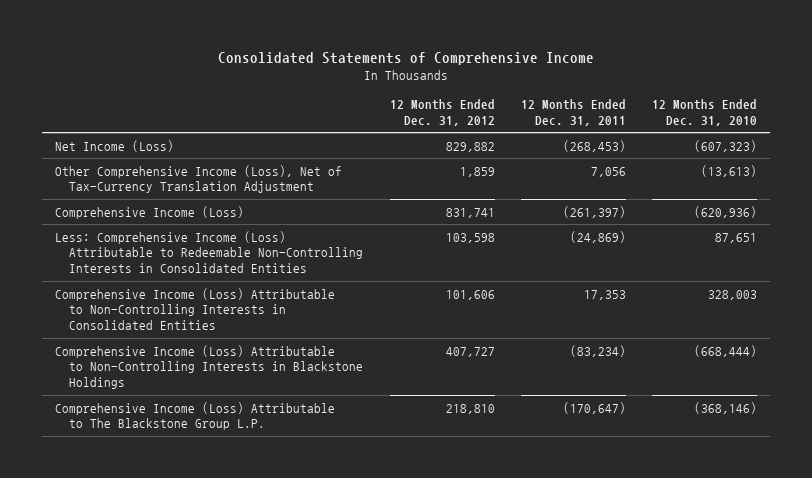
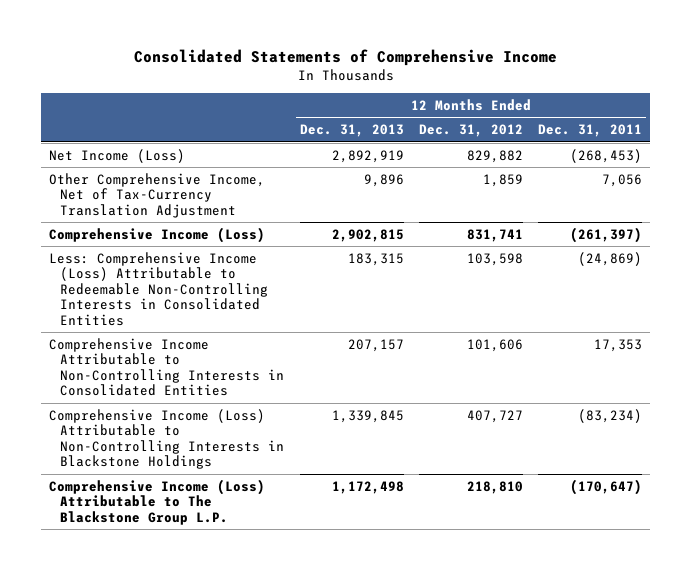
- | 12 Months Ended Dec. 31, 2012 | 12 Months Ended Dec. 31, 2011 | 12 Months Ended Dec. 31, 2010
+ | 12 Months Ended Dec. 31, 2013 | 12 Months Ended Dec. 31, 2012 | 12 Months Ended Dec. 31, 2011
- Other Comprehensive Income (Loss), Net of Tax-Currency Translation Adjustment | 1,859 | 7,056 | (13,613)
+ Other Comprehensive Income, Net of Tax-Currency Translation Adjustment | 9,896 | 1,859 | 7,056
- Comprehensive Income (Loss) Attributable to Non-Controlling Interests in Consolidated Entities | 101,606 | 17,353 | 328,003
+ Comprehensive Income Attributable to Non-Controlling Interests in Consolidated Entities | 207,157 | 101,606 | 17,353

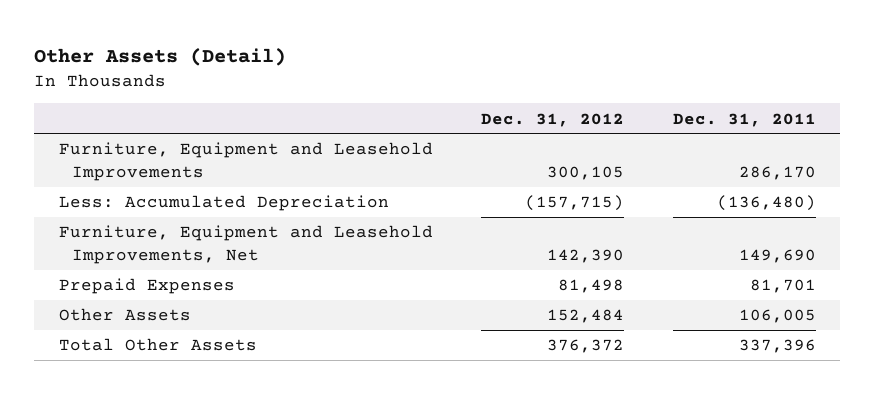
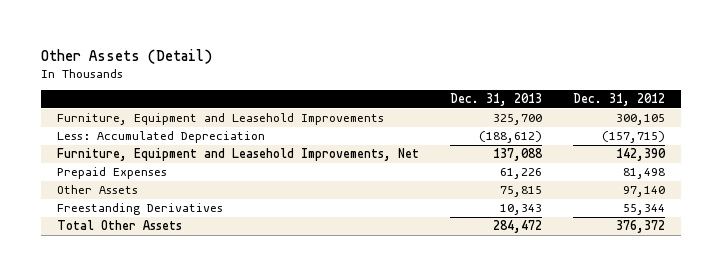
- | Dec. 31, 2012 | Dec. 31, 2011
+ | Dec. 31, 2013 | Dec. 31, 2012
- Other Assets | 152,484 | 106,005
+ Other Assets | 75,815 | 97,140
+ Freestanding Derivatives | 10,343 | 55,344

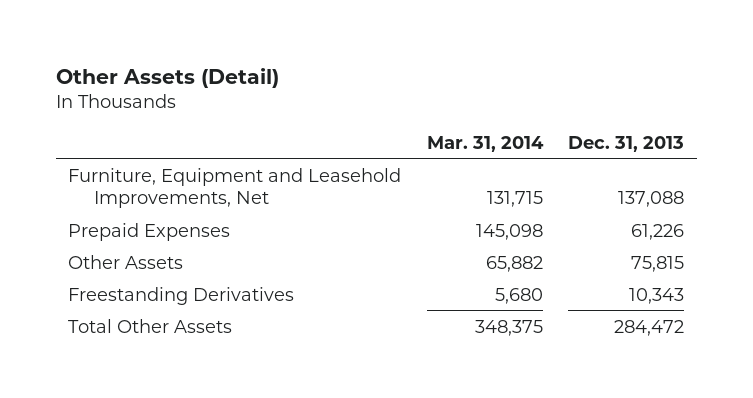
- | Dec. 31, 2013 | Dec. 31, 2012
+ | Mar. 31, 2014 | Dec. 31, 2013
- Furniture, Equipment and Leasehold Improvements | 325,700 | 300,105
- Less: Accumulated Depreciation | (188,612) | (157,715)

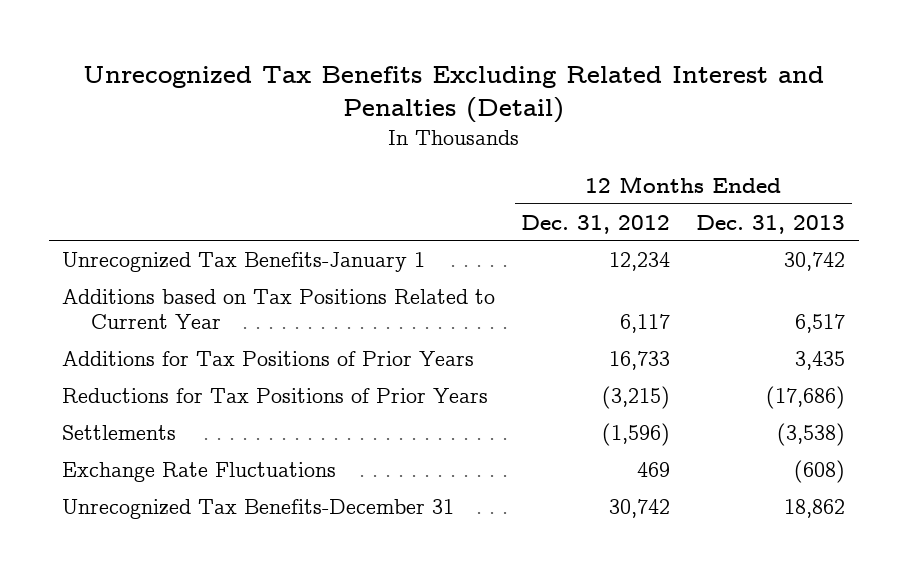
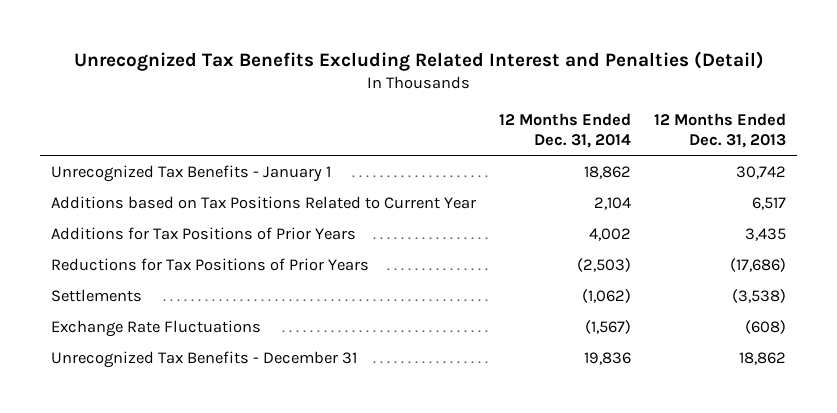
- | 12 Months Ended Dec. 31, 2012 | 12 Months Ended Dec. 31, 2013
+ | 12 Months Ended Dec. 31, 2014 | 12 Months Ended Dec. 31, 2013
- Unrecognized Tax Benefits-January 1 | 12,234 | 30,742
+ Unrecognized Tax Benefits - January 1 | 18,862 | 30,742
- Unrecognized Tax Benefits-December 31 | 30,742 | 18,862
+ Unrecognized Tax Benefits - December 31 | 19,836 | 18,862

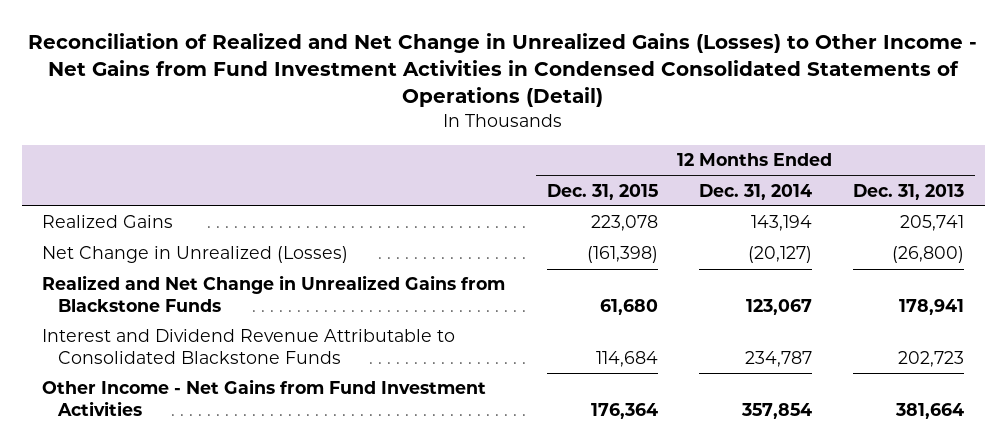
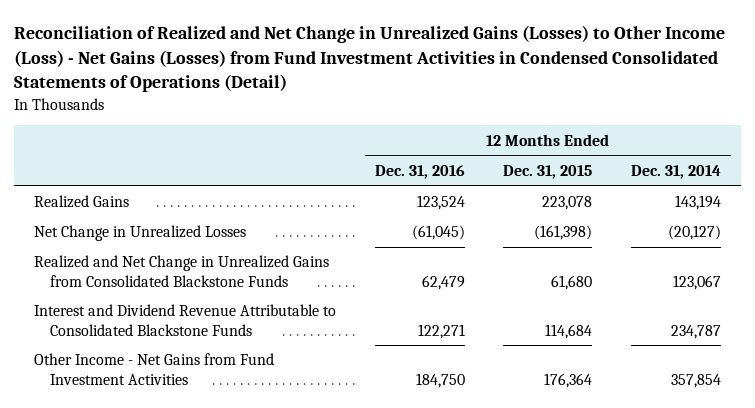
- Reconciliation of Realized and Net Change in Unrealized Gains (Losses) to Other Income - Net Gains from Fund Investment Activities in Condensed Consolidated Statements of Operations (Detail)
+ Reconciliation of Realized and Net Change in Unrealized Gains (Losses) to Other Income (Loss) - Net Gains (Losses) from Fund Investment Activities in Condensed Consolidated Statements of Operations (Detail)
- | 12 Months Ended Dec. 31, 2015 | 12 Months Ended Dec. 31, 2014 | 12 Months Ended Dec. 31, 2013
+ | 12 Months Ended Dec. 31, 2016 | 12 Months Ended Dec. 31, 2015 | 12 Months Ended Dec. 31, 2014
- Net Change in Unrealized (Losses) | (161,398) | (20,127) | (26,800)
- Realized and Net Change in Unrealized Gains from Blackstone Funds | 61,680 | 123,067 | 178,941
+ Net Change in Unrealized Losses | (61,045) | (161,398) | (20,127)
+ Realized and Net Change in Unrealized Gains from Consolidated Blackstone Funds | 62,479 | 61,680 | 123,067

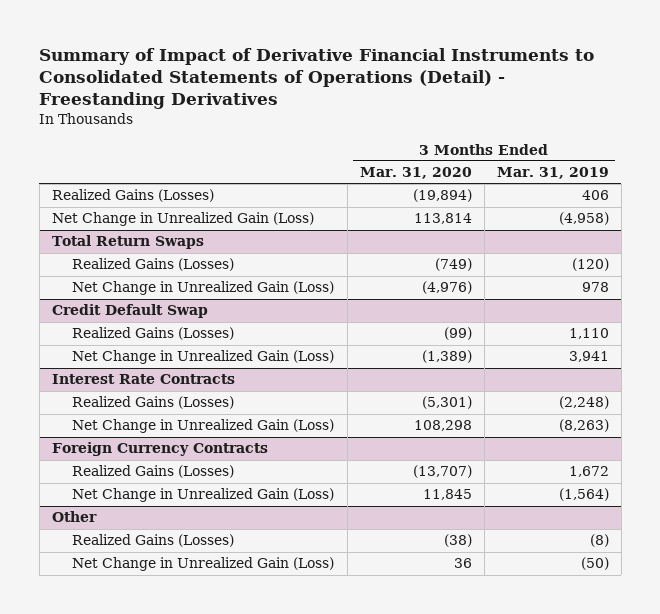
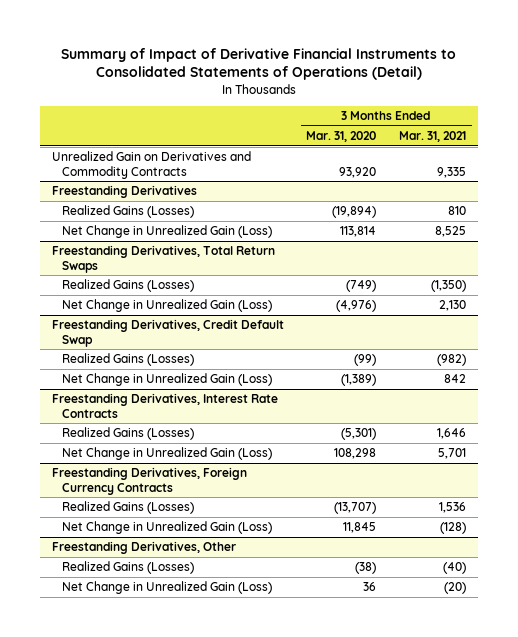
- Summary of Impact of Derivative Financial Instruments to Consolidated Statements of Operations (Detail) - Freestanding Derivatives
+ Summary of Impact of Derivative Financial Instruments to Consolidated Statements of Operations (Detail)
- | 3 Months Ended Mar. 31, 2020 | 3 Months Ended Mar. 31, 2019
+ | 3 Months Ended Mar. 31, 2020 | 3 Months Ended Mar. 31, 2021
+ Unrealized Gain on Derivatives and Commodity Contracts | 93,920 | 9,335
+ Freestanding Derivatives
- Total Return Swaps
+ Freestanding Derivatives, Total Return Swaps
- Credit Default Swap
+ Freestanding Derivatives, Credit Default Swap
- Interest Rate Contracts
+ Freestanding Derivatives, Interest Rate Contracts
- Foreign Currency Contracts
+ Freestanding Derivatives, Foreign Currency Contracts
- Other
+ Freestanding Derivatives, Other

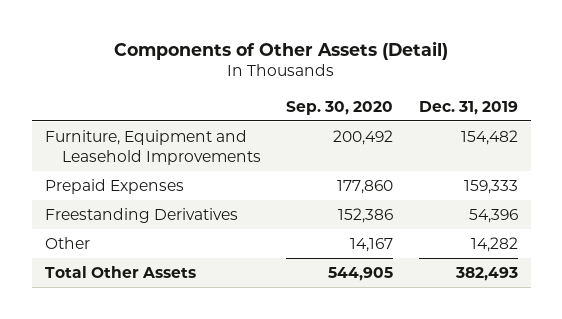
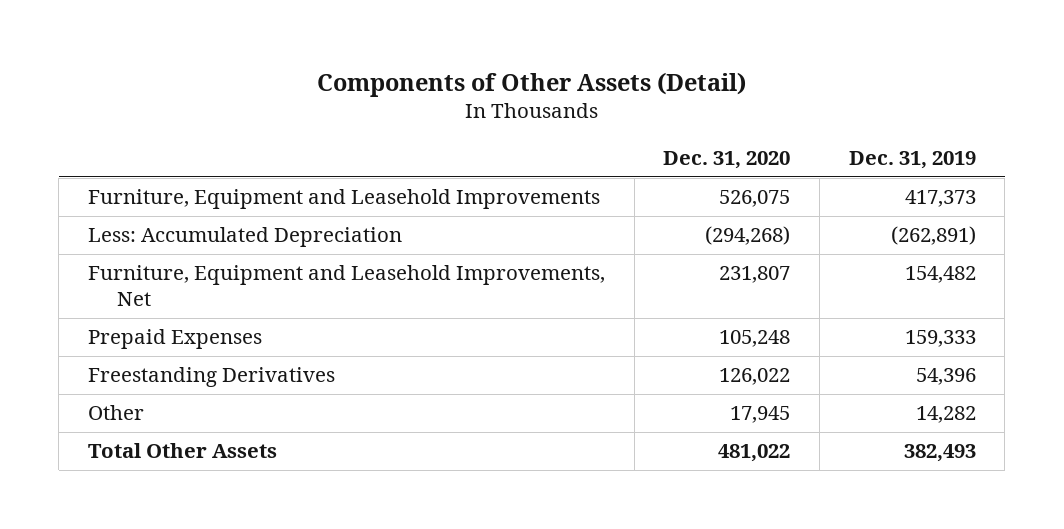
- | Sep. 30, 2020 | Dec. 31, 2019
+ | Dec. 31, 2020 | Dec. 31, 2019
- Furniture, Equipment and Leasehold Improvements | 200,492 | 154,482
+ Furniture, Equipment and Leasehold Improvements | 526,075 | 417,373
+ Less: Accumulated Depreciation | (294,268) | (262,891)
+ Furniture, Equipment and Leasehold Improvements, Net | 231,807 | 154,482

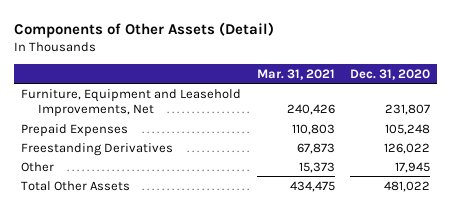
- | Dec. 31, 2020 | Dec. 31, 2019
+ | Mar. 31, 2021 | Dec. 31, 2020
- Furniture, Equipment and Leasehold Improvements | 526,075 | 417,373
- Less: Accumulated Depreciation | (294,268) | (262,891)

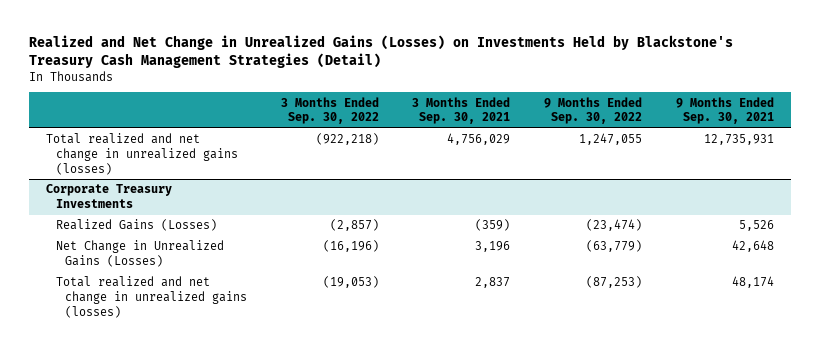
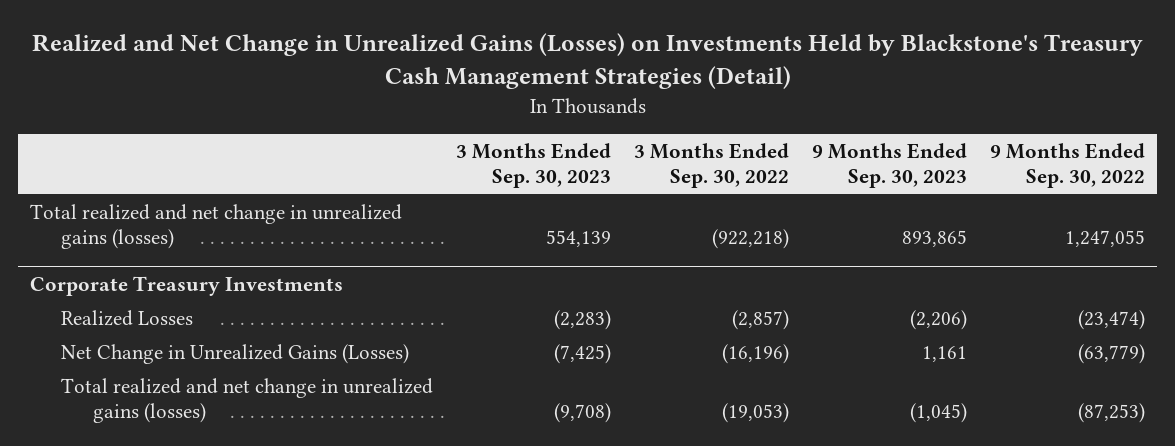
- | 3 Months Ended Sep. 30, 2022 | 3 Months Ended Sep. 30, 2021 | 9 Months Ended Sep. 30, 2022 | 9 Months Ended Sep. 30, 2021
+ | 3 Months Ended Sep. 30, 2023 | 3 Months Ended Sep. 30, 2022 | 9 Months Ended Sep. 30, 2023 | 9 Months Ended Sep. 30, 2022
@ Corporate Treasury Investments
- Realized Gains (Losses) | (2,857) | (359) | (23,474) | 5,526
+ Realized Losses | (2,283) | (2,857) | (2,206) | (23,474)

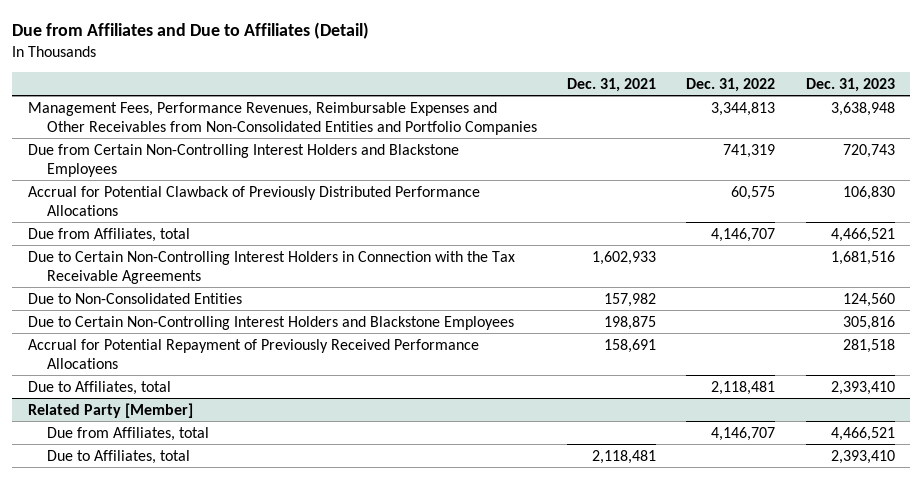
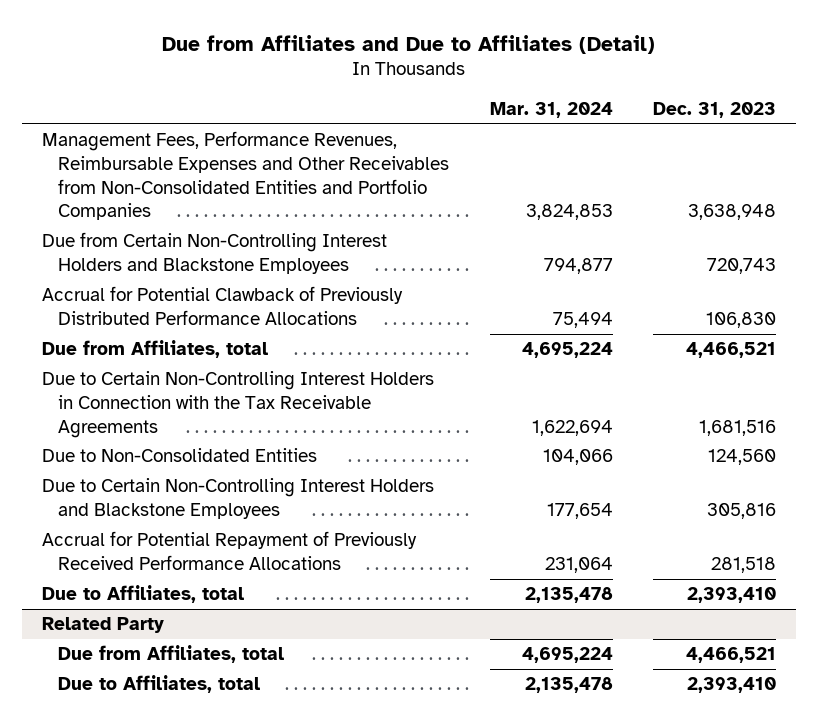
- | Dec. 31, 2021 | Dec. 31, 2022 | Dec. 31, 2023
+ | Mar. 31, 2024 | Dec. 31, 2023
- Related Party [Member]
+ Related Party

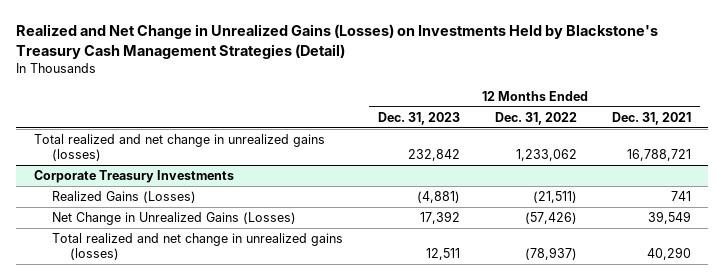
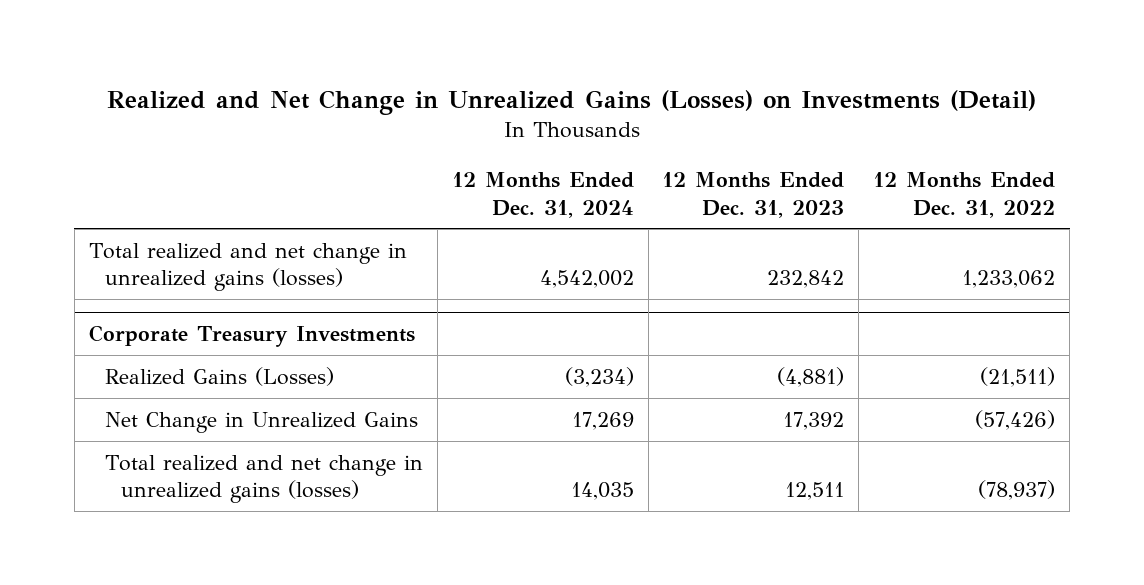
- Realized and Net Change in Unrealized Gains (Losses) on Investments Held by Blackstone's Treasury Cash Management Strategies (Detail)
+ Realized and Net Change in Unrealized Gains (Losses) on Investments (Detail)
- | 12 Months Ended Dec. 31, 2023 | 12 Months Ended Dec. 31, 2022 | 12 Months Ended Dec. 31, 2021
+ | 12 Months Ended Dec. 31, 2024 | 12 Months Ended Dec. 31, 2023 | 12 Months Ended Dec. 31, 2022
@ Corporate Treasury Investments
- Net Change in Unrealized Gains (Losses) | 17,392 | (57,426) | 39,549
+ Net Change in Unrealized Gains | 17,269 | 17,392 | (57,426)

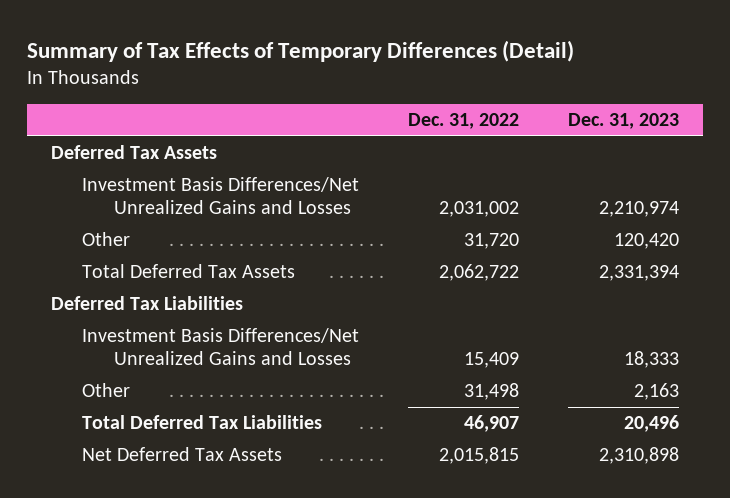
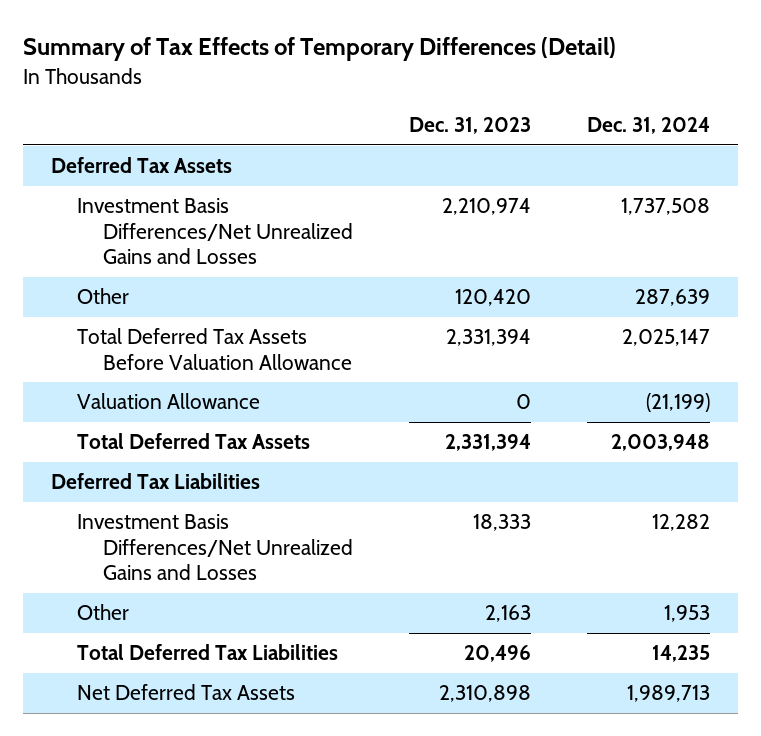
- | Dec. 31, 2022 | Dec. 31, 2023
+ | Dec. 31, 2023 | Dec. 31, 2024
+ Total Deferred Tax Assets Before Valuation Allowance | 2,331,394 | 2,025,147
+ Valuation Allowance | 0 | (21,199)

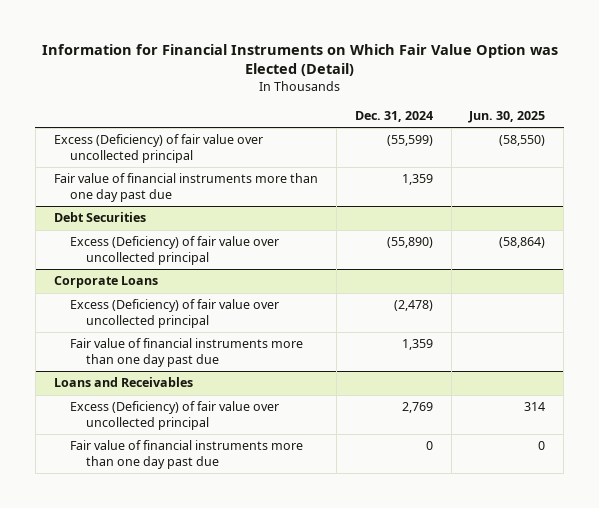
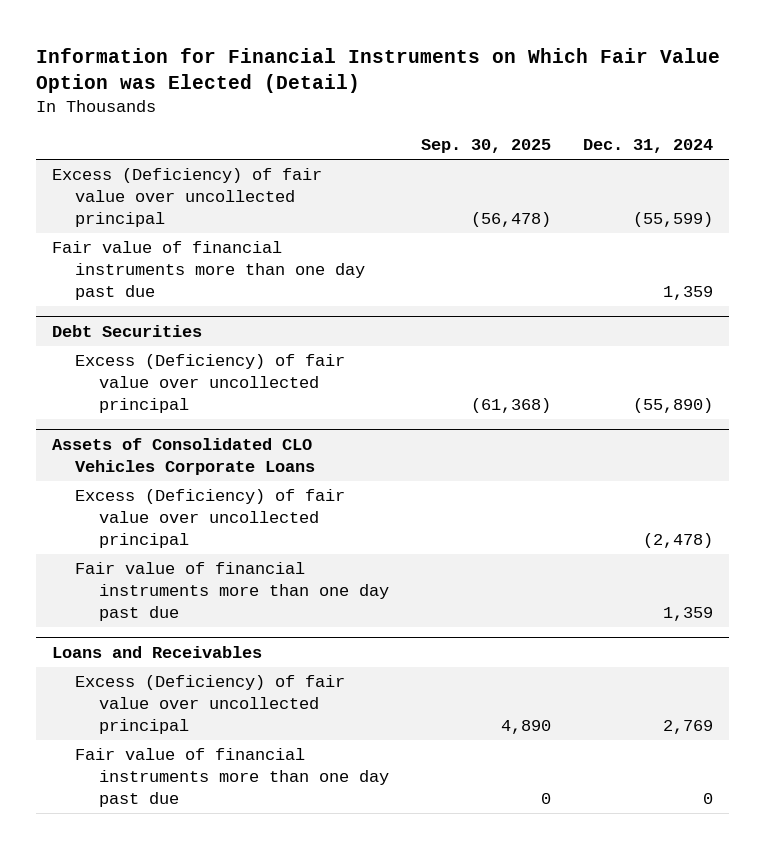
- | Dec. 31, 2024 | Jun. 30, 2025
+ | Sep. 30, 2025 | Dec. 31, 2024
- Corporate Loans
+ Assets of Consolidated CLO Vehicles Corporate Loans

